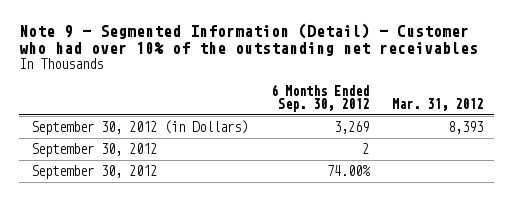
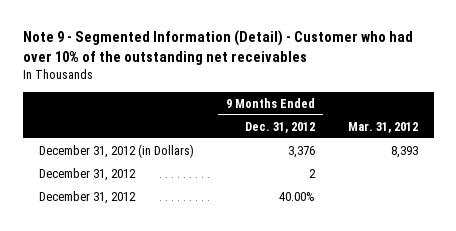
- | 6 Months Ended Sep. 30, 2012 | Mar. 31, 2012
+ | 9 Months Ended Dec. 31, 2012 | Mar. 31, 2012
- September 30, 2012 (in Dollars) | 3,269 | 8,393
- September 30, 2012 | 2 |
- September 30, 2012 | 74.00% |
+ December 31, 2012 (in Dollars) | 3,376 | 8,393
+ December 31, 2012 | 2 |
+ December 31, 2012 | 40.00% |

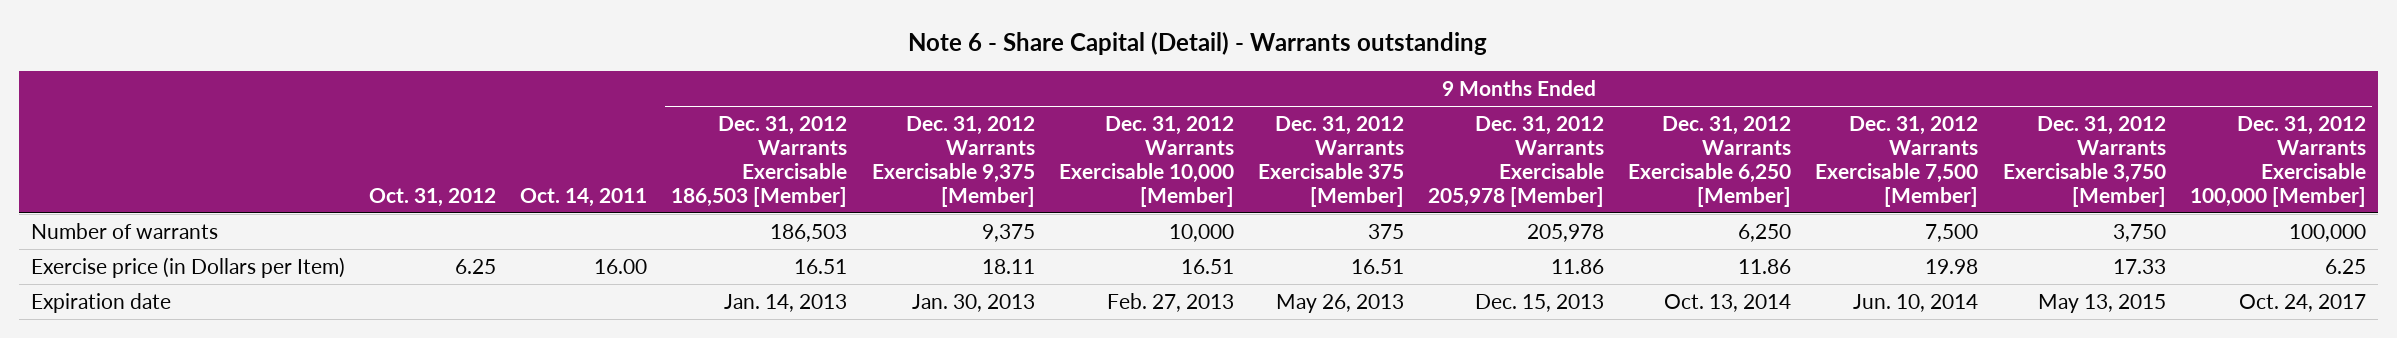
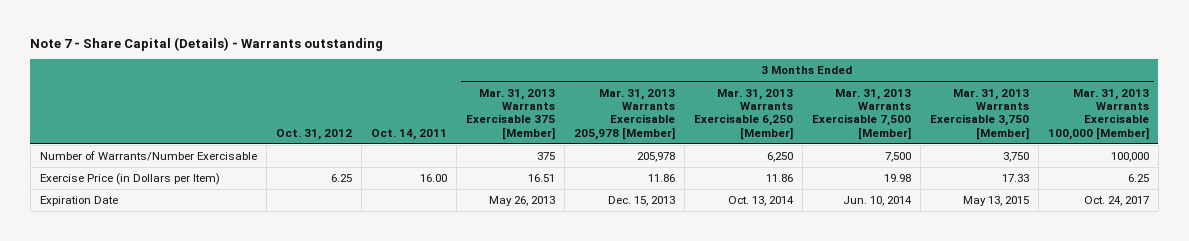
- Note 6 - Share Capital (Detail) - Warrants outstanding
+ Note 7 - Share Capital (Details) - Warrants outstanding
- | Oct. 31, 2012 | Oct. 14, 2011 | 9 Months Ended Dec. 31, 2012 Warrants Exercisable 186,503 [Member] | 9 Months Ended Dec. 31, 2012 Warrants Exercisable 9,375 [Member] | 9 Months Ended Dec. 31, 2012 Warrants Exercisable 10,000 [Member] | 9 Months Ended Dec. 31, 2012 Warrants Exercisable 375 [Member] | 9 Months Ended Dec. 31, 2012 Warrants Exercisable 205,978 [Member] | 9 Months Ended Dec. 31, 2012 Warrants Exercisable 6,250 [Member] | 9 Months Ended Dec. 31, 2012 Warrants Exercisable 7,500 [Member] | 9 Months Ended Dec. 31, 2012 Warrants Exercisable 3,750 [Member] | 9 Months Ended Dec. 31, 2012 Warrants Exercisable 100,000 [Member]
+ | Oct. 31, 2012 | Oct. 14, 2011 | 3 Months Ended Mar. 31, 2013 Warrants Exercisable 375 [Member] | 3 Months Ended Mar. 31, 2013 Warrants Exercisable 205,978 [Member] | 3 Months Ended Mar. 31, 2013 Warrants Exercisable 6,250 [Member] | 3 Months Ended Mar. 31, 2013 Warrants Exercisable 7,500 [Member] | 3 Months Ended Mar. 31, 2013 Warrants Exercisable 3,750 [Member] | 3 Months Ended Mar. 31, 2013 Warrants Exercisable 100,000 [Member]
- Number of warrants | | | 186,503 | 9,375 | 10,000 | 375 | 205,978 | 6,250 | 7,500 | 3,750 | 100,000
- Exercise price (in Dollars per Item) | 6.25 | 16.00 | 16.51 | 18.11 | 16.51 | 16.51 | 11.86 | 11.86 | 19.98 | 17.33 | 6.25
- Expiration date | | | Jan. 14, 2013 | Jan. 30, 2013 | Feb. 27, 2013 | May 26, 2013 | Dec. 15, 2013 | Oct. 13, 2014 | Jun. 10, 2014 | May 13, 2015 | Oct. 24, 2017
+ Number of Warrants/Number Exercisable | | | 375 | 205,978 | 6,250 | 7,500 | 3,750 | 100,000
+ Exercise Price (in Dollars per Item) | 6.25 | 16.00 | 16.51 | 11.86 | 11.86 | 19.98 | 17.33 | 6.25
+ Expiration Date | | | May 26, 2013 | Dec. 15, 2013 | Oct. 13, 2014 | Jun. 10, 2014 | May 13, 2015 | Oct. 24, 2017

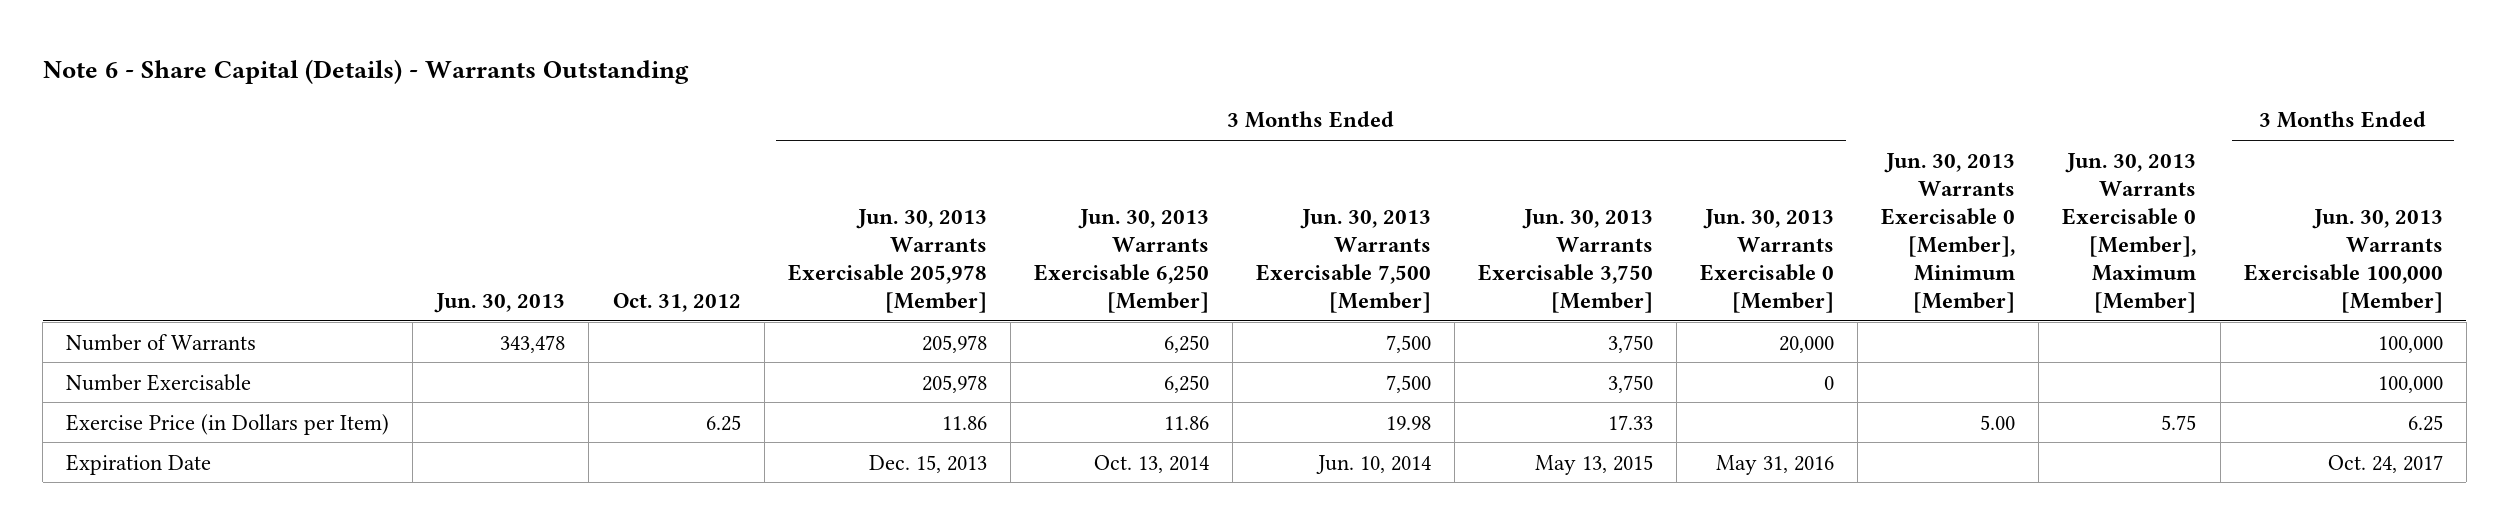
- Note 7 - Share Capital (Details) - Warrants outstanding
+ Note 6 - Share Capital (Details) - Warrants Outstanding
- | Oct. 31, 2012 | Oct. 14, 2011 | 3 Months Ended Mar. 31, 2013 Warrants Exercisable 375 [Member] | 3 Months Ended Mar. 31, 2013 Warrants Exercisable 205,978 [Member] | 3 Months Ended Mar. 31, 2013 Warrants Exercisable 6,250 [Member] | 3 Months Ended Mar. 31, 2013 Warrants Exercisable 7,500 [Member] | 3 Months Ended Mar. 31, 2013 Warrants Exercisable 3,750 [Member] | 3 Months Ended Mar. 31, 2013 Warrants Exercisable 100,000 [Member]
+ | Jun. 30, 2013 | Oct. 31, 2012 | 3 Months Ended Jun. 30, 2013 Warrants Exercisable 205,978 [Member] | 3 Months Ended Jun. 30, 2013 Warrants Exercisable 6,250 [Member] | 3 Months Ended Jun. 30, 2013 Warrants Exercisable 7,500 [Member] | 3 Months Ended Jun. 30, 2013 Warrants Exercisable 3,750 [Member] | 3 Months Ended Jun. 30, 2013 Warrants Exercisable 0 [Member] | Jun. 30, 2013 Warrants Exercisable 0 [Member], Minimum [Member] | Jun. 30, 2013 Warrants Exercisable 0 [Member], Maximum [Member] | 3 Months Ended Jun. 30, 2013 Warrants Exercisable 100,000 [Member]
- Number of Warrants/Number Exercisable | | | 375 | 205,978 | 6,250 | 7,500 | 3,750 | 100,000
+ Number of Warrants | 343,478 | | 205,978 | 6,250 | 7,500 | 3,750 | 20,000 | | | 100,000
+ Number Exercisable | | | 205,978 | 6,250 | 7,500 | 3,750 | 0 | | | 100,000

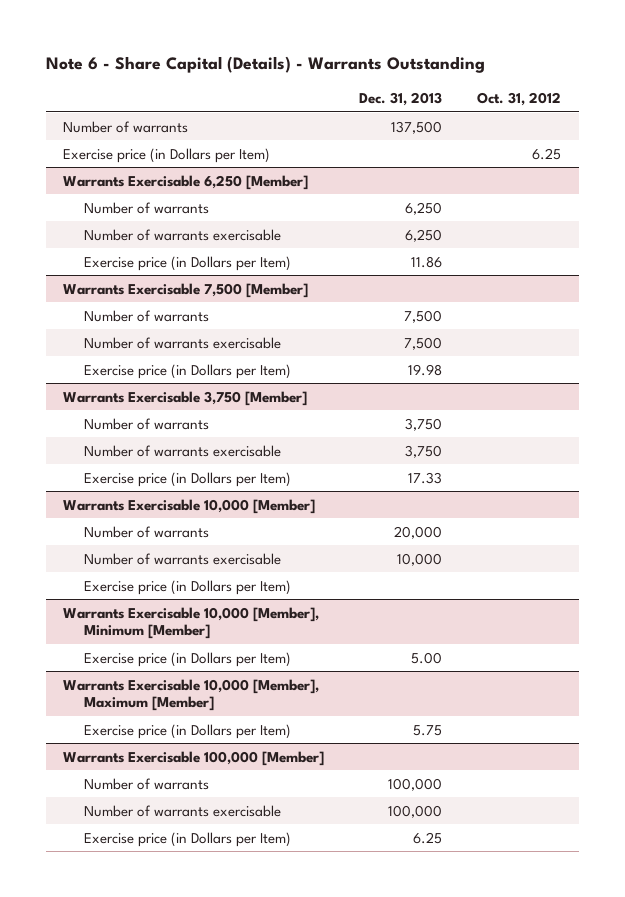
- | Jun. 30, 2013 | Oct. 31, 2012 | 3 Months Ended Jun. 30, 2013 Warrants Exercisable 205,978 [Member] | 3 Months Ended Jun. 30, 2013 Warrants Exercisable 6,250 [Member] | 3 Months Ended Jun. 30, 2013 Warrants Exercisable 7,500 [Member] | 3 Months Ended Jun. 30, 2013 Warrants Exercisable 3,750 [Member] | 3 Months Ended Jun. 30, 2013 Warrants Exercisable 0 [Member] | Jun. 30, 2013 Warrants Exercisable 0 [Member], Minimum [Member] | Jun. 30, 2013 Warrants Exercisable 0 [Member], Maximum [Member] | 3 Months Ended Jun. 30, 2013 Warrants Exercisable 100,000 [Member]
+ | Dec. 31, 2013 | Oct. 31, 2012
- Number of Warrants | 343,478 | | 205,978 | 6,250 | 7,500 | 3,750 | 20,000 | | | 100,000
- Number Exercisable | | | 205,978 | 6,250 | 7,500 | 3,750 | 0 | | | 100,000
- Exercise Price (in Dollars per Item) | | 6.25 | 11.86 | 11.86 | 19.98 | 17.33 | | 5.00 | 5.75 | 6.25
- Expiration Date | | | Dec. 15, 2013 | Oct. 13, 2014 | Jun. 10, 2014 | May 13, 2015 | May 31, 2016 | | | Oct. 24, 2017
+ Number of warrants | 137,500 |
+ Exercise price (in Dollars per Item) | | 6.25
+ Warrants Exercisable 6,250 [Member]
+ Number of warrants | 6,250 |
+ Number of warrants exercisable | 6,250 |
+ Exercise price (in Dollars per Item) | 11.86 |
+ Warrants Exercisable 7,500 [Member]
+ Number of warrants | 7,500 |
+ Number of warrants exercisable | 7,500 |
+ Exercise price (in Dollars per Item) | 19.98 |
+ Warrants Exercisable 3,750 [Member]
+ Number of warrants | 3,750 |
+ Number of warrants exercisable | 3,750 |
+ Exercise price (in Dollars per Item) | 17.33 |
+ Warrants Exercisable 10,000 [Member]
+ Number of warrants | 20,000 |
+ Number of warrants exercisable | 10,000 |
+ Exercise price (in Dollars per Item)
+ Warrants Exercisable 10,000 [Member], Minimum [Member]
+ Exercise price (in Dollars per Item) | 5.00 |
+ Warrants Exercisable 10,000 [Member], Maximum [Member]
+ Exercise price (in Dollars per Item) | 5.75 |
+ Warrants Exercisable 100,000 [Member]
+ Number of warrants | 100,000 |
+ Number of warrants exercisable | 100,000 |
+ Exercise price (in Dollars per Item) | 6.25 |

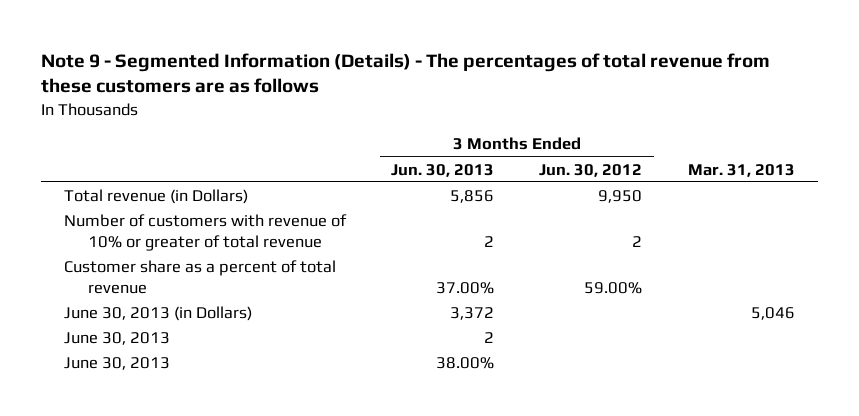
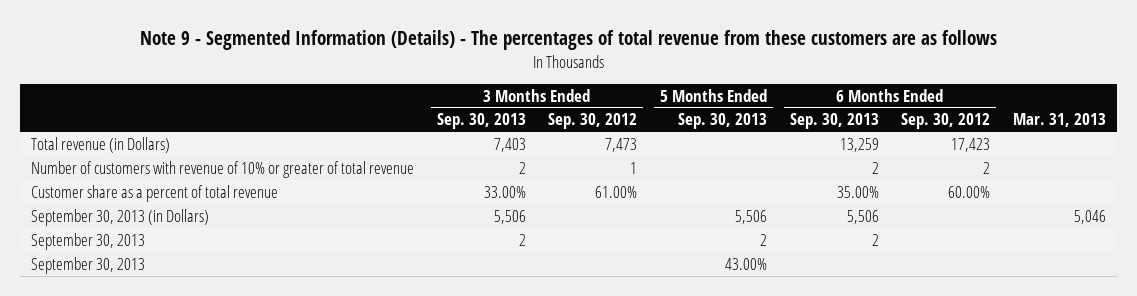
- | 3 Months Ended Jun. 30, 2013 | 3 Months Ended Jun. 30, 2012 | Mar. 31, 2013
+ | 3 Months Ended Sep. 30, 2013 | 3 Months Ended Sep. 30, 2012 | 5 Months Ended Sep. 30, 2013 | 6 Months Ended Sep. 30, 2013 | 6 Months Ended Sep. 30, 2012 | Mar. 31, 2013
- June 30, 2013 (in Dollars) | 3,372 | | 5,046
- June 30, 2013 | 2 | |
- June 30, 2013 | 38.00% | |
+ September 30, 2013 (in Dollars) | 5,506 | | 5,506 | 5,506 | | 5,046
+ September 30, 2013 | 2 | | 2 | 2 | |
+ September 30, 2013 | | | 43.00% | | |

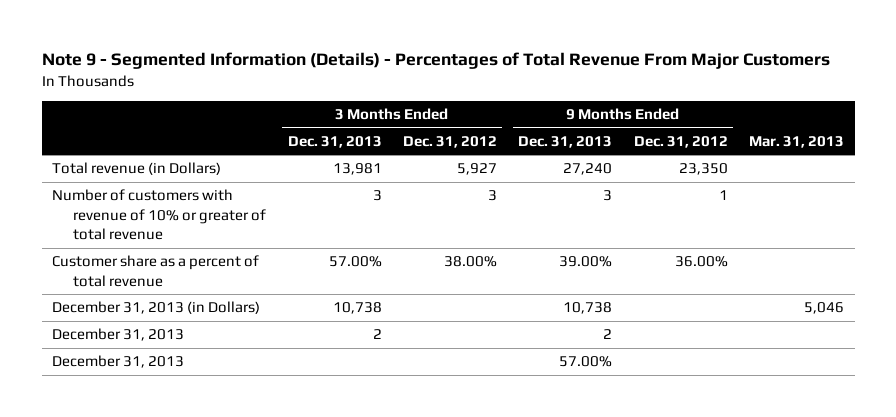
- Note 9 - Segmented Information (Details) - The percentages of total revenue from these customers are as follows
+ Note 9 - Segmented Information (Details) - Percentages of Total Revenue From Major Customers
- | 3 Months Ended Sep. 30, 2013 | 3 Months Ended Sep. 30, 2012 | 5 Months Ended Sep. 30, 2013 | 6 Months Ended Sep. 30, 2013 | 6 Months Ended Sep. 30, 2012 | Mar. 31, 2013
+ | 3 Months Ended Dec. 31, 2013 | 3 Months Ended Dec. 31, 2012 | 9 Months Ended Dec. 31, 2013 | 9 Months Ended Dec. 31, 2012 | Mar. 31, 2013
- September 30, 2013 (in Dollars) | 5,506 | | 5,506 | 5,506 | | 5,046
- September 30, 2013 | 2 | | 2 | 2 | |
- September 30, 2013 | | | 43.00% | | |
+ December 31, 2013 (in Dollars) | 10,738 | | 10,738 | | 5,046
+ December 31, 2013 | 2 | | 2 | |
+ December 31, 2013 | | | 57.00% | |

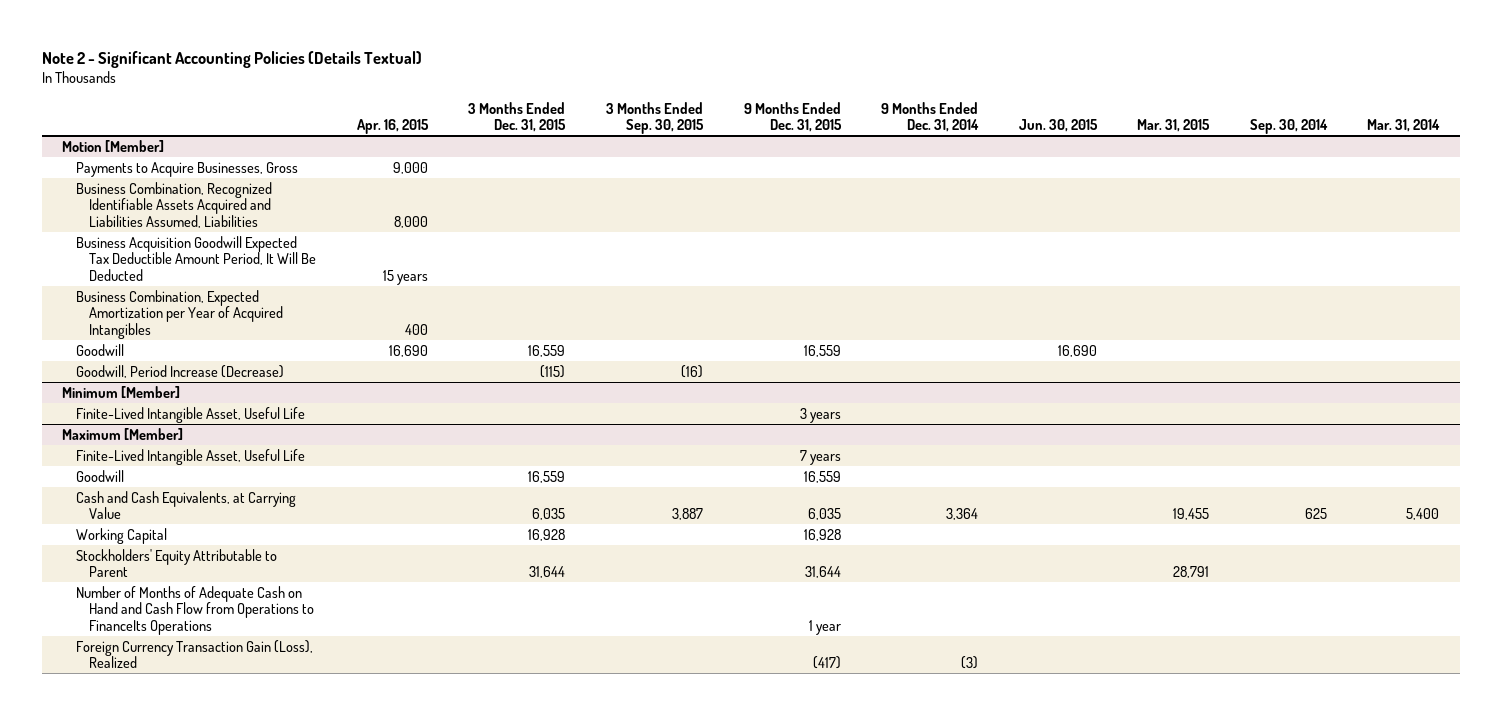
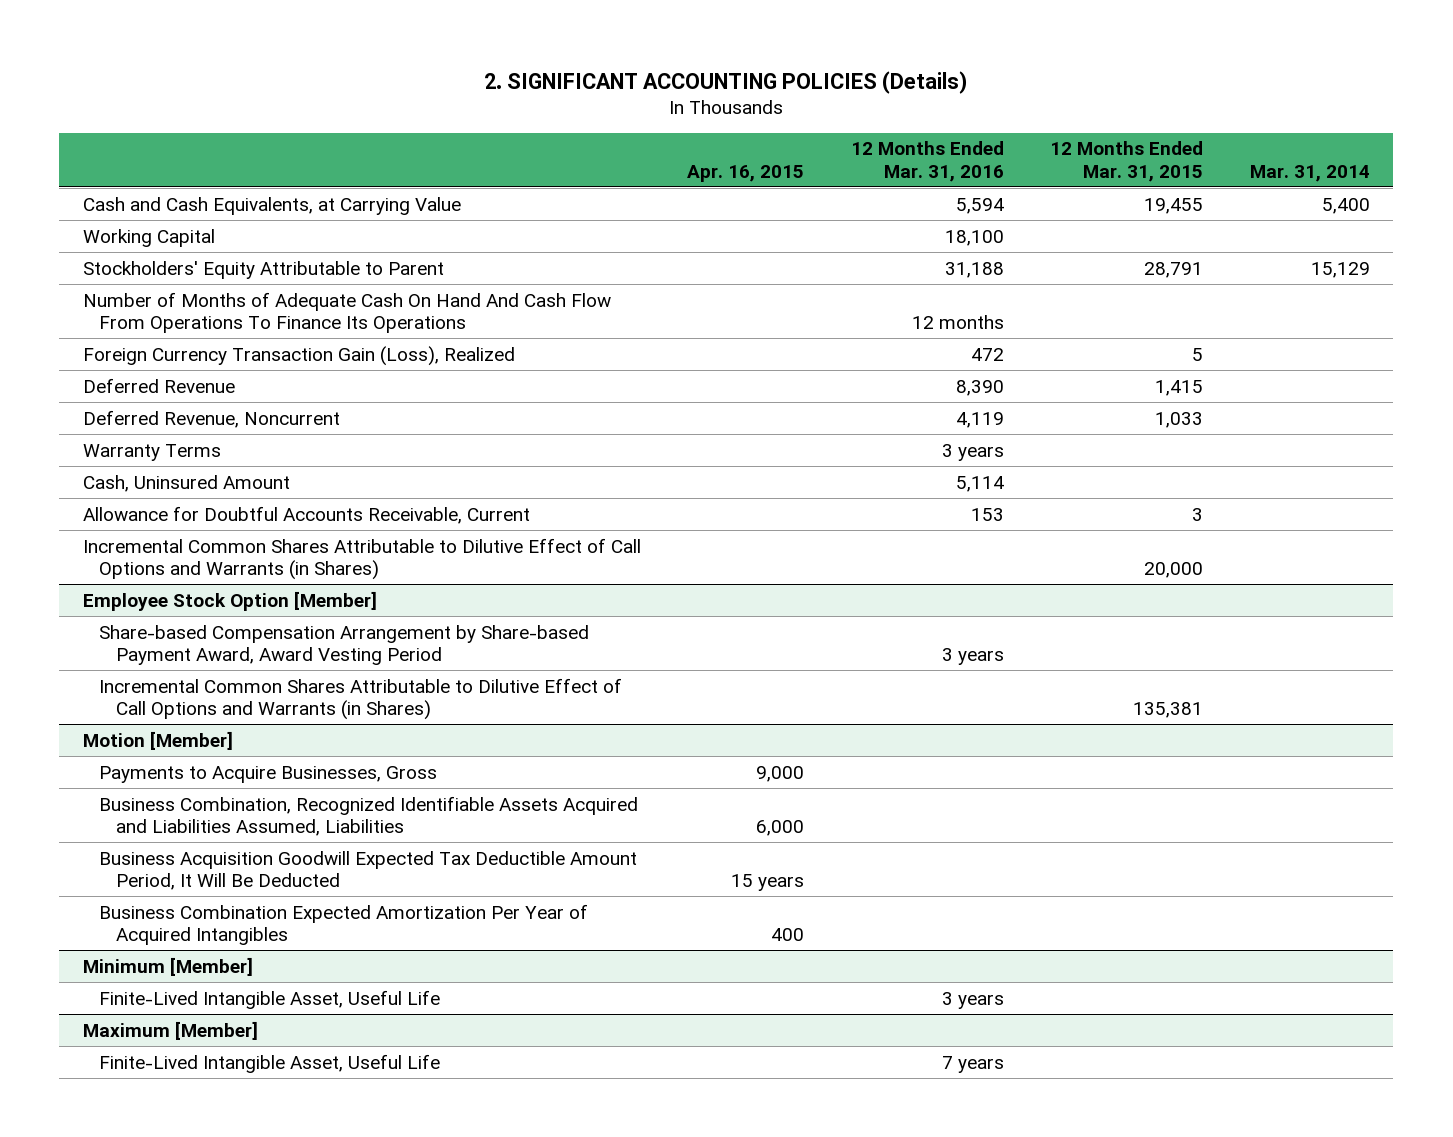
- Note 2 - Significant Accounting Policies (Details Textual)
+ 2. SIGNIFICANT ACCOUNTING POLICIES (Details)
- | Apr. 16, 2015 | 3 Months Ended Dec. 31, 2015 | 3 Months Ended Sep. 30, 2015 | 9 Months Ended Dec. 31, 2015 | 9 Months Ended Dec. 31, 2014 | Jun. 30, 2015 | Mar. 31, 2015 | Sep. 30, 2014 | Mar. 31, 2014
+ | Apr. 16, 2015 | 12 Months Ended Mar. 31, 2016 | 12 Months Ended Mar. 31, 2015 | Mar. 31, 2014
+ Cash and Cash Equivalents, at Carrying Value | | 5,594 | 19,455 | 5,400
+ Working Capital | | 18,100 | |
+ Stockholders' Equity Attributable to Parent | | 31,188 | 28,791 | 15,129
+ Number of Months of Adequate Cash On Hand And Cash Flow From Operations To Finance Its Operations | | 12 months | |
+ Foreign Currency Transaction Gain (Loss), Realized | | 472 | 5 |
+ Deferred Revenue | | 8,390 | 1,415 |
+ Deferred Revenue, Noncurrent | | 4,119 | 1,033 |
+ Warranty Terms | | 3 years | |
+ Cash, Uninsured Amount | | 5,114 | |
+ Allowance for Doubtful Accounts Receivable, Current | | 153 | 3 |
+ Incremental Common Shares Attributable to Dilutive Effect of Call Options and Warrants (in Shares) | | | 20,000 |
+ Employee Stock Option [Member]
+ Share-based Compensation Arrangement by Share-based Payment Award, Award Vesting Period | | 3 years | |
+ Incremental Common Shares Attributable to Dilutive Effect of Call Options and Warrants (in Shares) | | | 135,381 |
@ Motion [Member]
- Business Combination, Recognized Identifiable Assets Acquired and Liabilities Assumed, Liabilities | 8,000 | | | | | | | |
+ Business Combination, Recognized Identifiable Assets Acquired and Liabilities Assumed, Liabilities | 6,000 | | |
- Business Combination, Expected Amortization per Year of Acquired Intangibles | 400 | | | | | | | |
- Goodwill | 16,690 | 16,559 | | 16,559 | | 16,690 | | |
- Goodwill, Period Increase (Decrease) | | (115) | (16) | | | | | |
+ Business Combination Expected Amortization Per Year of Acquired Intangibles | 400 | | |
@ Maximum [Member]
- Goodwill | | 16,559 | | 16,559 | | | | |
- Cash and Cash Equivalents, at Carrying Value | | 6,035 | 3,887 | 6,035 | 3,364 | | 19,455 | 625 | 5,400
- Working Capital | | 16,928 | | 16,928 | | | | |
- Stockholders' Equity Attributable to Parent | | 31,644 | | 31,644 | | | 28,791 | |
- Number of Months of Adequate Cash on Hand and Cash Flow from Operations to FinanceIts Operations | | | | 1 year | | | | |
- Foreign Currency Transaction Gain (Loss), Realized | | | | (417) | (3) | | | |

